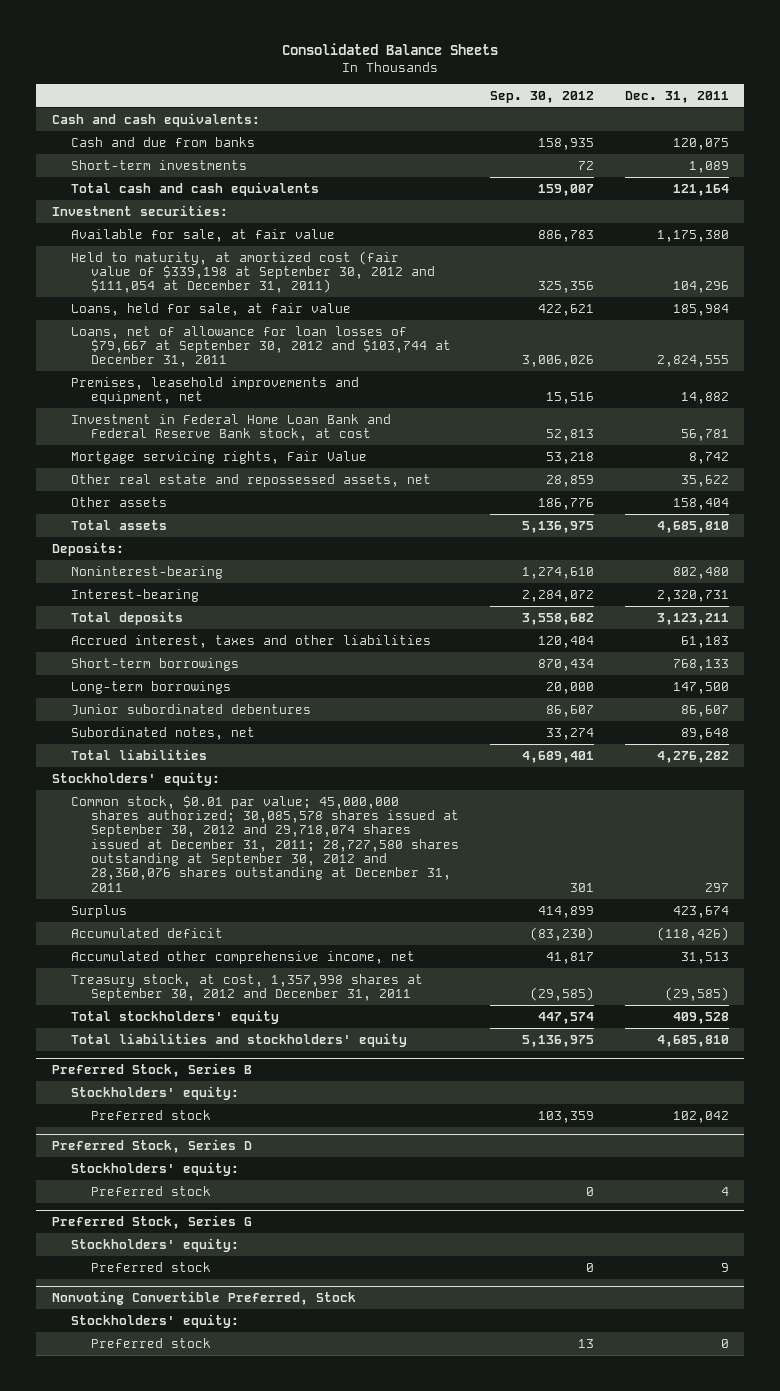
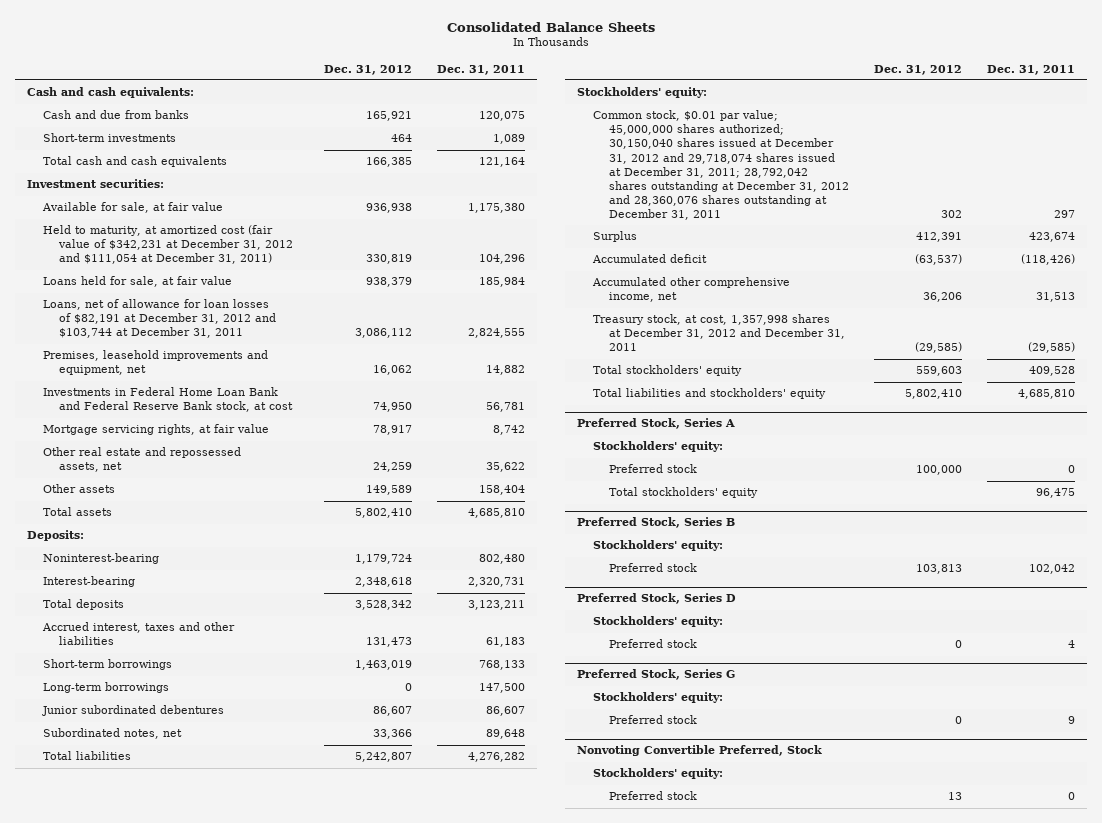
- | Sep. 30, 2012 | Dec. 31, 2011
+ | Dec. 31, 2012 | Dec. 31, 2011
- Held to maturity, at amortized cost (fair value of $339,198 at September 30, 2012 and $111,054 at December 31, 2011) | 325,356 | 104,296
- Loans, held for sale, at fair value | 422,621 | 185,984
- Loans, net of allowance for loan losses of $79,667 at September 30, 2012 and $103,744 at December 31, 2011 | 3,006,026 | 2,824,555
+ Held to maturity, at amortized cost (fair value of $342,231 at December 31, 2012 and $111,054 at December 31, 2011) | 330,819 | 104,296
+ Loans held for sale, at fair value | 938,379 | 185,984
+ Loans, net of allowance for loan losses of $82,191 at December 31, 2012 and $103,744 at December 31, 2011 | 3,086,112 | 2,824,555
- Investment in Federal Home Loan Bank and Federal Reserve Bank stock, at cost | 52,813 | 56,781
- Mortgage servicing rights, Fair Value | 53,218 | 8,742
+ Investments in Federal Home Loan Bank and Federal Reserve Bank stock, at cost | 74,950 | 56,781
+ Mortgage servicing rights, at fair value | 78,917 | 8,742
- Common stock, $0.01 par value; 45,000,000 shares authorized; 30,085,578 shares issued at September 30, 2012 and 29,718,074 shares issued at December 31, 2011; 28,727,580 shares outstanding at September 30, 2012 and 28,360,076 shares outstanding at December 31, 2011 | 301 | 297
+ Common stock, $0.01 par value; 45,000,000 shares authorized; 30,150,040 shares issued at December 31, 2012 and 29,718,074 shares issued at December 31, 2011; 28,792,042 shares outstanding at December 31, 2012 and 28,360,076 shares outstanding at December 31, 2011 | 302 | 297
- Treasury stock, at cost, 1,357,998 shares at September 30, 2012 and December 31, 2011 | (29,585) | (29,585)
+ Treasury stock, at cost, 1,357,998 shares at December 31, 2012 and December 31, 2011 | (29,585) | (29,585)
+ Preferred Stock, Series A
+ Stockholders' equity:
+ Preferred stock | 100,000 | 0
+ Total stockholders' equity | | 96,475

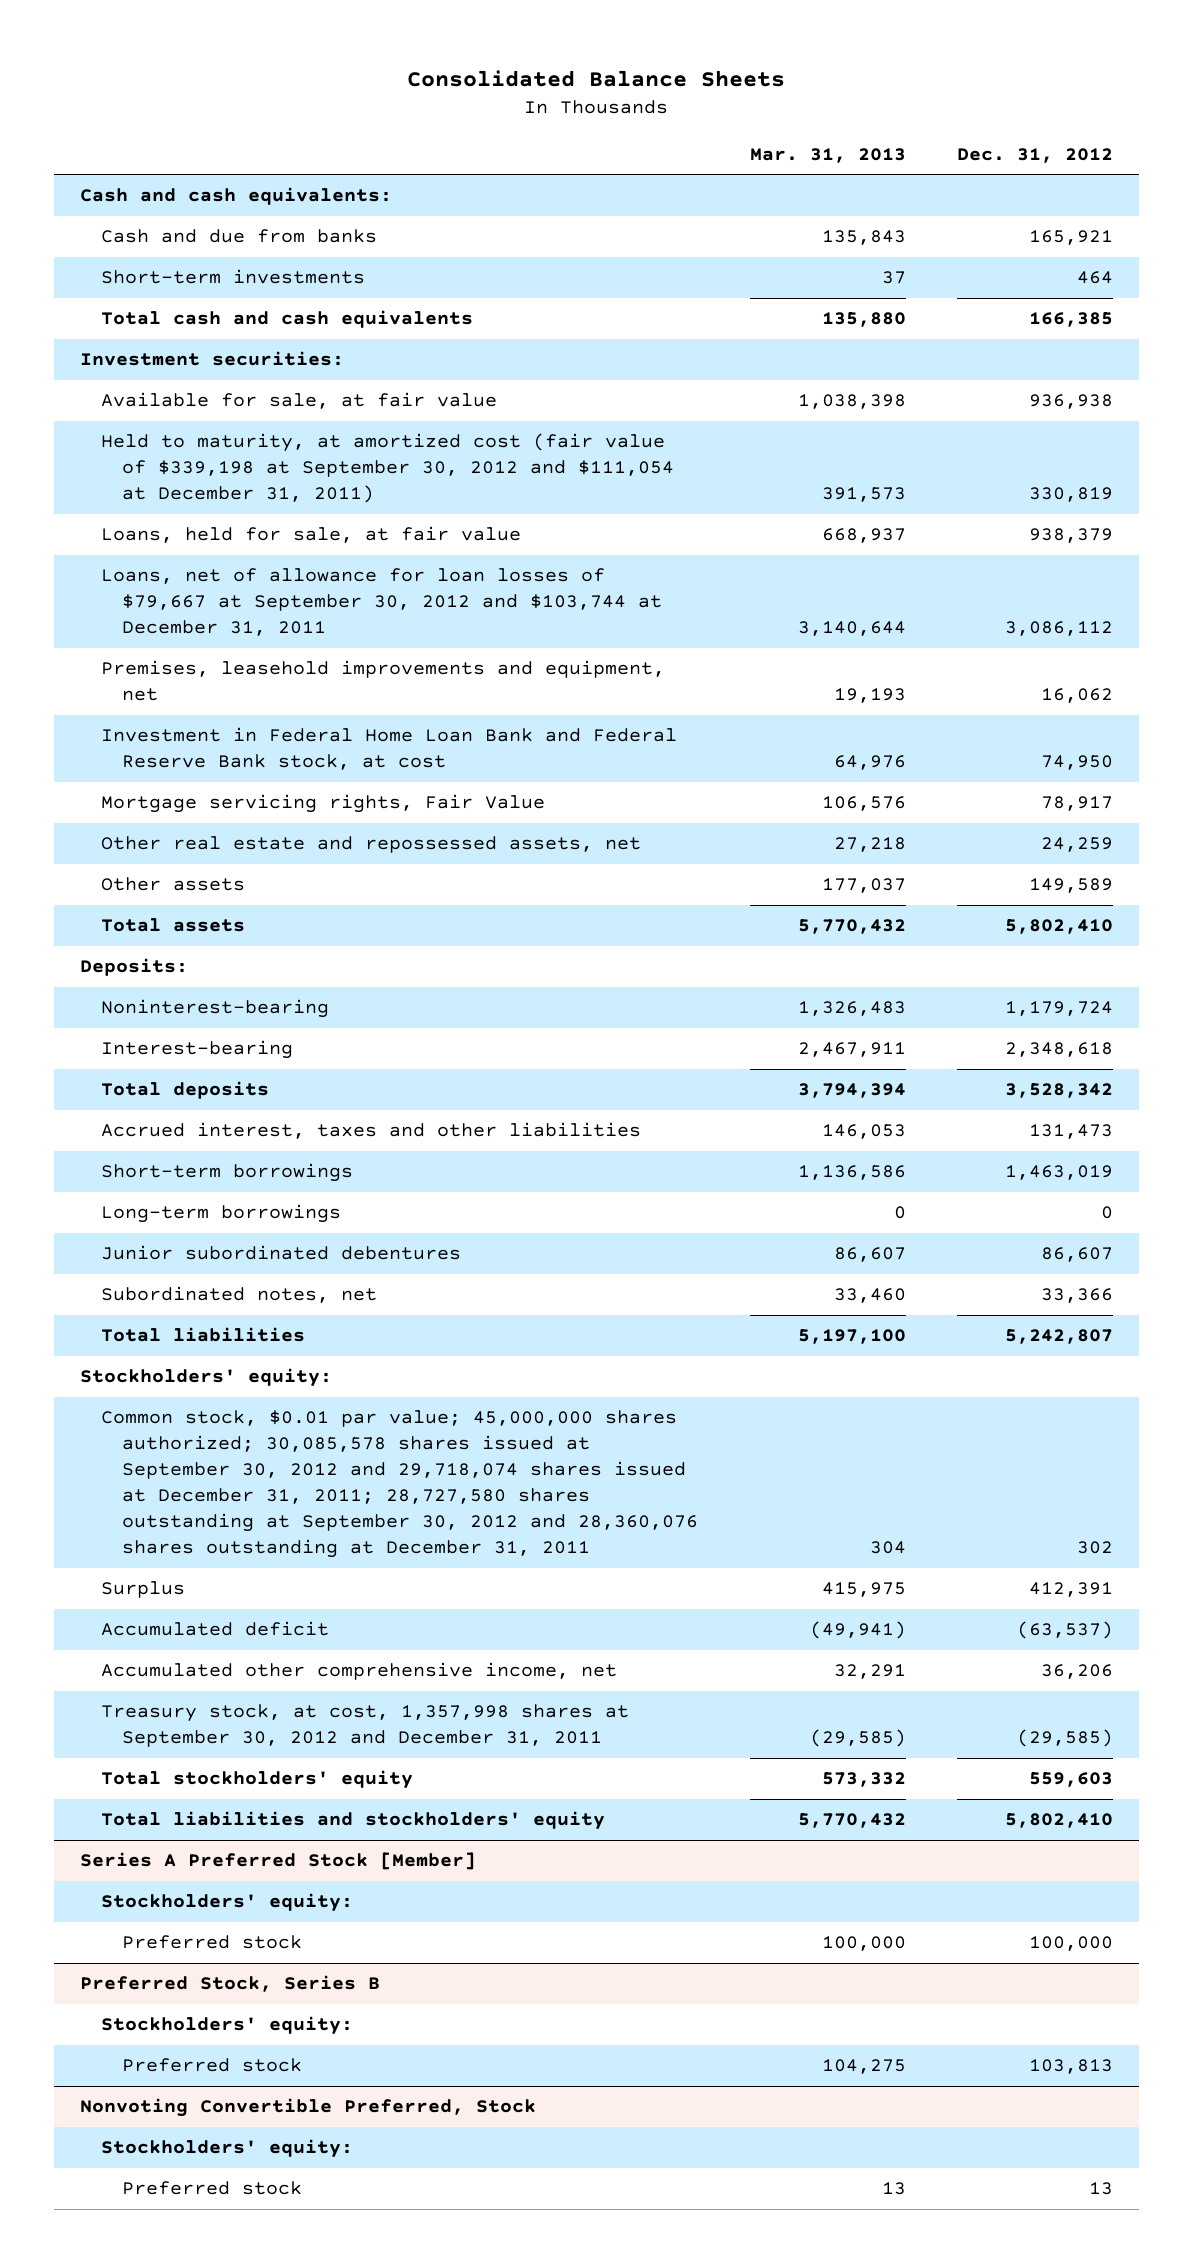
- | Dec. 31, 2012 | Dec. 31, 2011
+ | Mar. 31, 2013 | Dec. 31, 2012
- Held to maturity, at amortized cost (fair value of $342,231 at December 31, 2012 and $111,054 at December 31, 2011) | 330,819 | 104,296
- Loans held for sale, at fair value | 938,379 | 185,984
- Loans, net of allowance for loan losses of $82,191 at December 31, 2012 and $103,744 at December 31, 2011 | 3,086,112 | 2,824,555
+ Held to maturity, at amortized cost (fair value of $339,198 at September 30, 2012 and $111,054 at December 31, 2011) | 391,573 | 330,819
+ Loans, held for sale, at fair value | 668,937 | 938,379
+ Loans, net of allowance for loan losses of $79,667 at September 30, 2012 and $103,744 at December 31, 2011 | 3,140,644 | 3,086,112
- Investments in Federal Home Loan Bank and Federal Reserve Bank stock, at cost | 74,950 | 56,781
- Mortgage servicing rights, at fair value | 78,917 | 8,742
+ Investment in Federal Home Loan Bank and Federal Reserve Bank stock, at cost | 64,976 | 74,950
+ Mortgage servicing rights, Fair Value | 106,576 | 78,917
- Common stock, $0.01 par value; 45,000,000 shares authorized; 30,150,040 shares issued at December 31, 2012 and 29,718,074 shares issued at December 31, 2011; 28,792,042 shares outstanding at December 31, 2012 and 28,360,076 shares outstanding at December 31, 2011 | 302 | 297
+ Common stock, $0.01 par value; 45,000,000 shares authorized; 30,085,578 shares issued at September 30, 2012 and 29,718,074 shares issued at December 31, 2011; 28,727,580 shares outstanding at September 30, 2012 and 28,360,076 shares outstanding at December 31, 2011 | 304 | 302
- Treasury stock, at cost, 1,357,998 shares at December 31, 2012 and December 31, 2011 | (29,585) | (29,585)
+ Treasury stock, at cost, 1,357,998 shares at September 30, 2012 and December 31, 2011 | (29,585) | (29,585)
- Preferred Stock, Series A
+ Series A Preferred Stock [Member]
- Total stockholders' equity | | 96,475
- Preferred Stock, Series D
- Stockholders' equity:
- Preferred stock | 0 | 4
- Preferred Stock, Series G
- Stockholders' equity:
- Preferred stock | 0 | 9

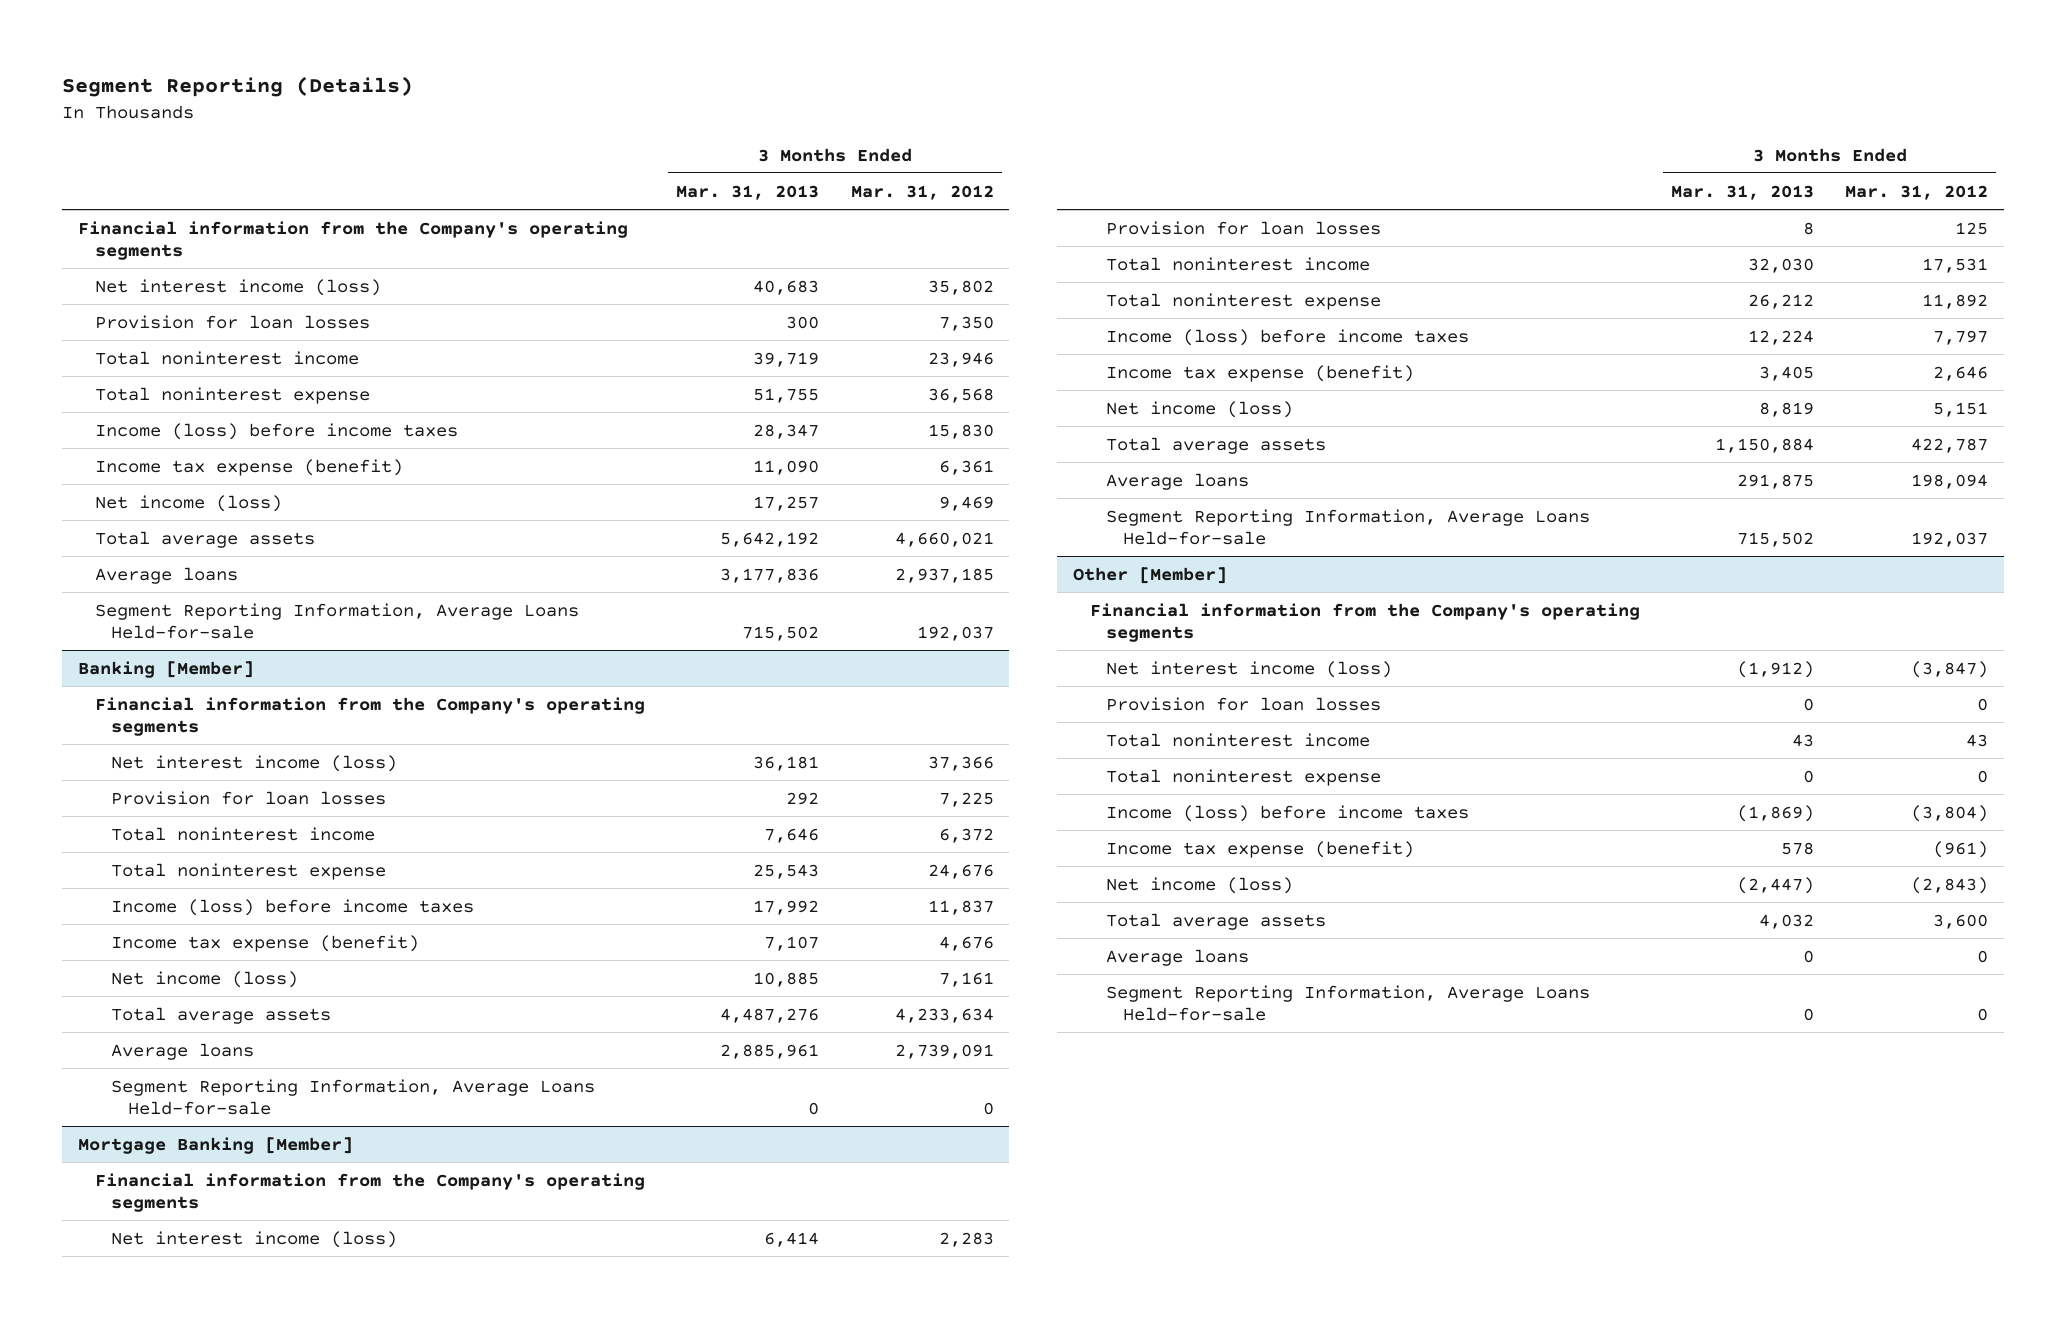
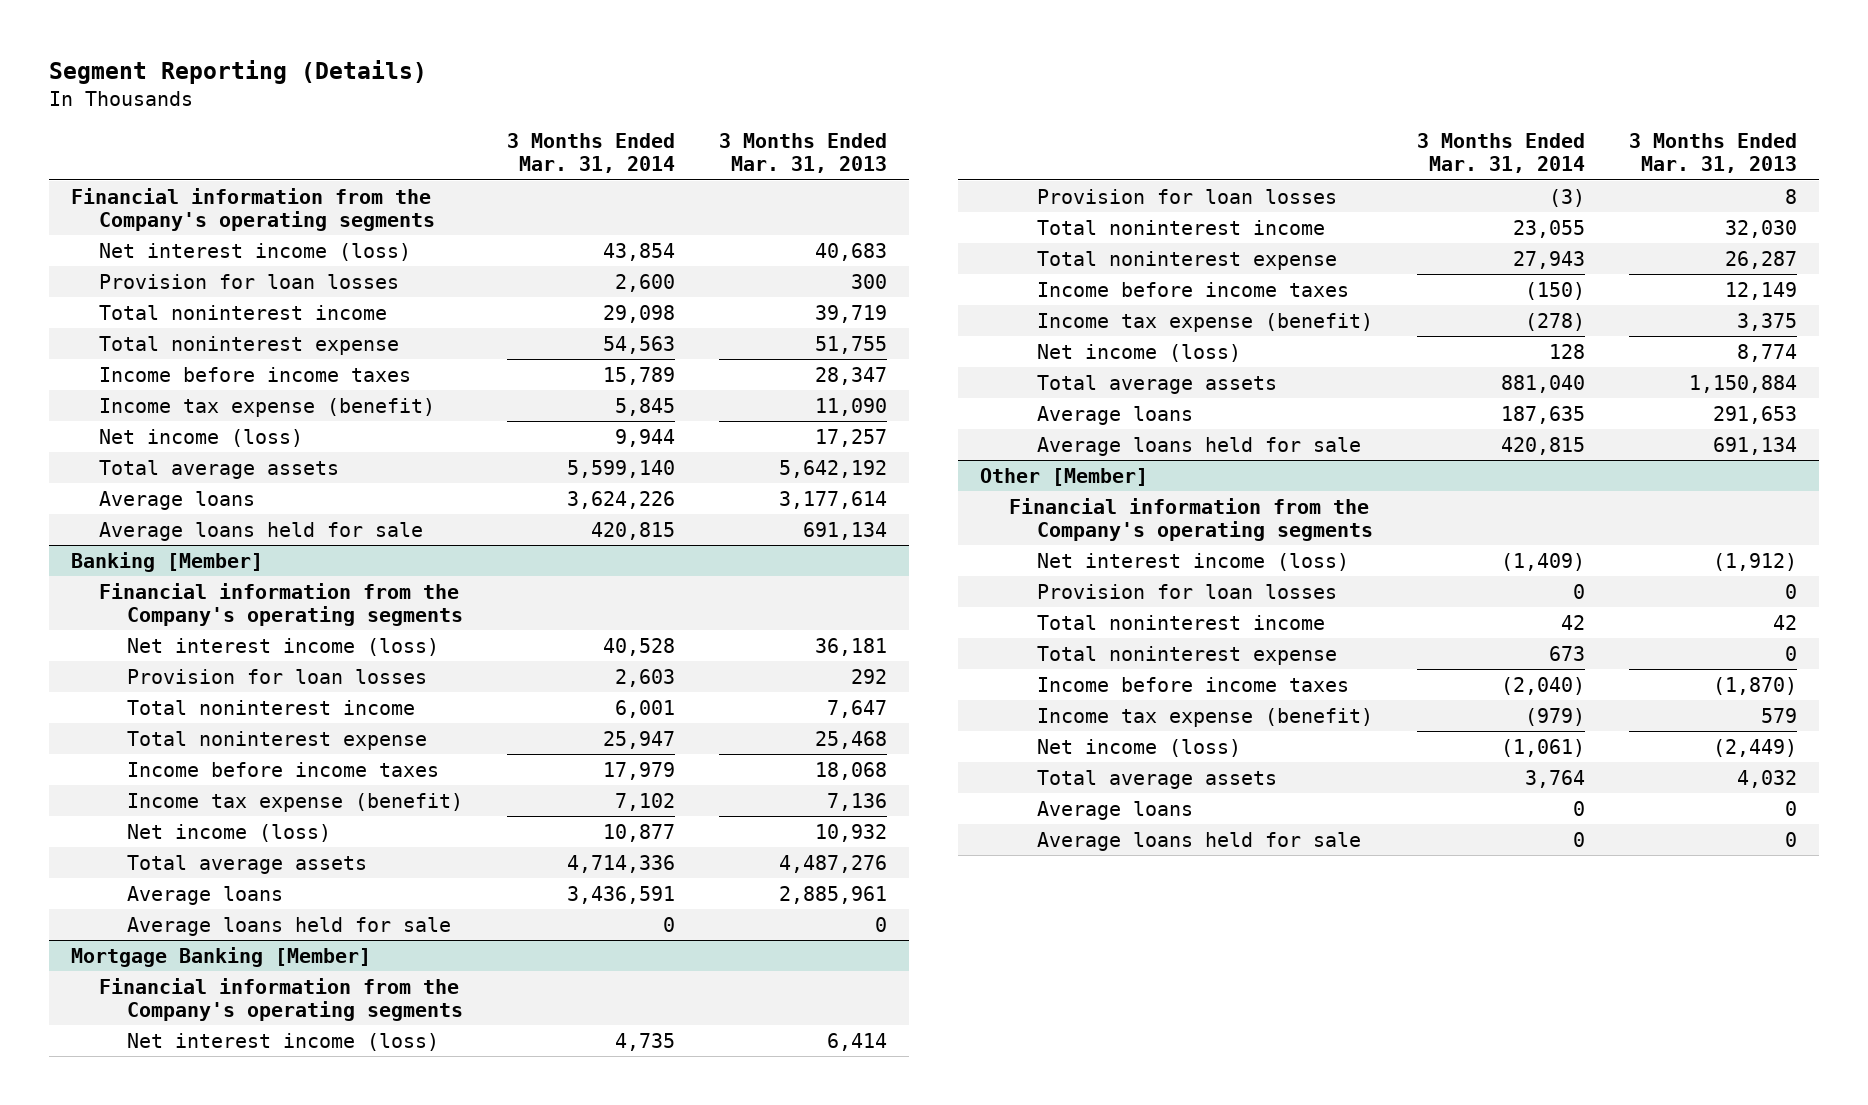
- | 3 Months Ended Mar. 31, 2013 | 3 Months Ended Mar. 31, 2012
+ | 3 Months Ended Mar. 31, 2014 | 3 Months Ended Mar. 31, 2013
- Income (loss) before income taxes | 28,347 | 15,830
+ Income before income taxes | 15,789 | 28,347
- Average loans | 3,177,836 | 2,937,185
- Segment Reporting Information, Average Loans Held-for-sale | 715,502 | 192,037
+ Average loans | 3,624,226 | 3,177,614
+ Average loans held for sale | 420,815 | 691,134
@ Banking [Member]
- Total noninterest income | 7,646 | 6,372
- Total noninterest expense | 25,543 | 24,676
- Income (loss) before income taxes | 17,992 | 11,837
- Income tax expense (benefit) | 7,107 | 4,676
- Net income (loss) | 10,885 | 7,161
+ Total noninterest income | 6,001 | 7,647
+ Total noninterest expense | 25,947 | 25,468
+ Income before income taxes | 17,979 | 18,068
+ Income tax expense (benefit) | 7,102 | 7,136
+ Net income (loss) | 10,877 | 10,932
- Segment Reporting Information, Average Loans Held-for-sale | 0 | 0
+ Average loans held for sale | 0 | 0
@ Mortgage Banking [Member]
- Total noninterest expense | 26,212 | 11,892
- Income (loss) before income taxes | 12,224 | 7,797
- Income tax expense (benefit) | 3,405 | 2,646
- Net income (loss) | 8,819 | 5,151
+ Total noninterest expense | 27,943 | 26,287
+ Income before income taxes | (150) | 12,149
+ Income tax expense (benefit) | (278) | 3,375
+ Net income (loss) | 128 | 8,774
- Average loans | 291,875 | 198,094
- Segment Reporting Information, Average Loans Held-for-sale | 715,502 | 192,037
+ Average loans | 187,635 | 291,653
+ Average loans held for sale | 420,815 | 691,134
@ Other [Member]
- Total noninterest income | 43 | 43
+ Total noninterest income | 42 | 42
- Income (loss) before income taxes | (1,869) | (3,804)
- Income tax expense (benefit) | 578 | (961)
- Net income (loss) | (2,447) | (2,843)
+ Income before income taxes | (2,040) | (1,870)
+ Income tax expense (benefit) | (979) | 579
+ Net income (loss) | (1,061) | (2,449)
- Segment Reporting Information, Average Loans Held-for-sale | 0 | 0
+ Average loans held for sale | 0 | 0

